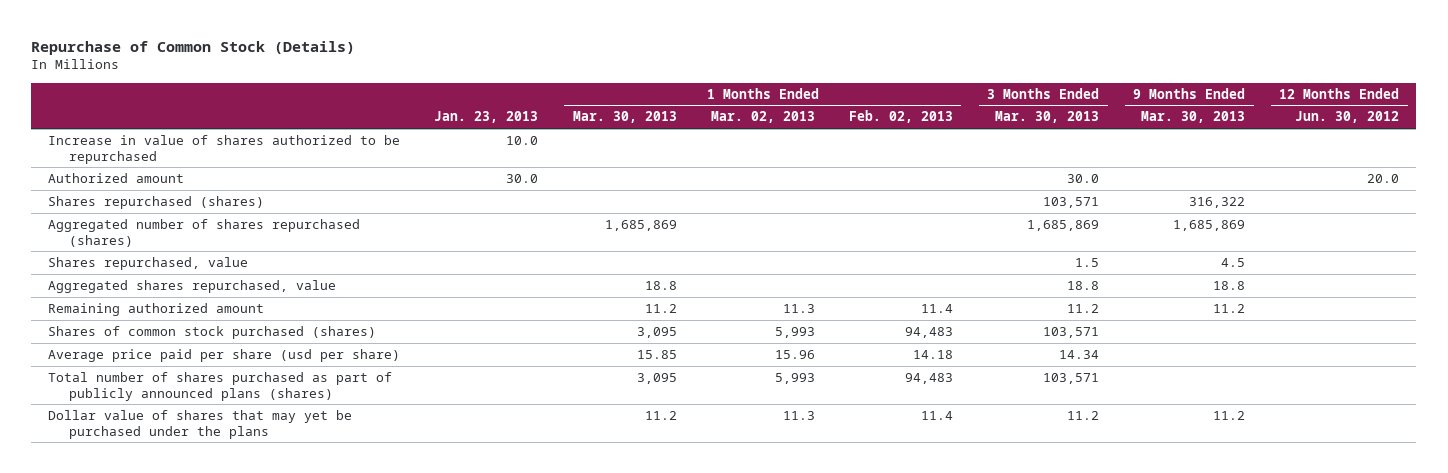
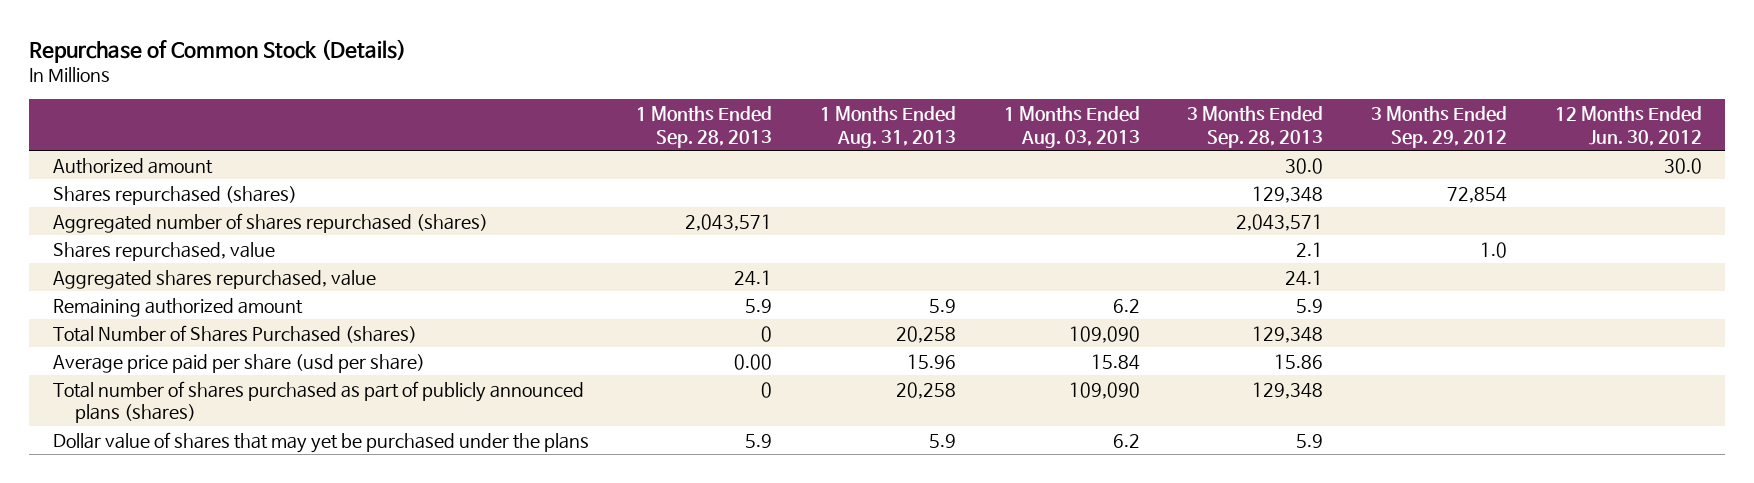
- | Jan. 23, 2013 | 1 Months Ended Mar. 30, 2013 | 1 Months Ended Mar. 02, 2013 | 1 Months Ended Feb. 02, 2013 | 3 Months Ended Mar. 30, 2013 | 9 Months Ended Mar. 30, 2013 | 12 Months Ended Jun. 30, 2012
+ | 1 Months Ended Sep. 28, 2013 | 1 Months Ended Aug. 31, 2013 | 1 Months Ended Aug. 03, 2013 | 3 Months Ended Sep. 28, 2013 | 3 Months Ended Sep. 29, 2012 | 12 Months Ended Jun. 30, 2012
- Increase in value of shares authorized to be repurchased | 10.0 | | | | | |
- Authorized amount | 30.0 | | | | 30.0 | | 20.0
+ Authorized amount | | | | 30.0 | | 30.0
- Shares of common stock purchased (shares) | | 3,095 | 5,993 | 94,483 | 103,571 | |
+ Total Number of Shares Purchased (shares) | 0 | 20,258 | 109,090 | 129,348 | |

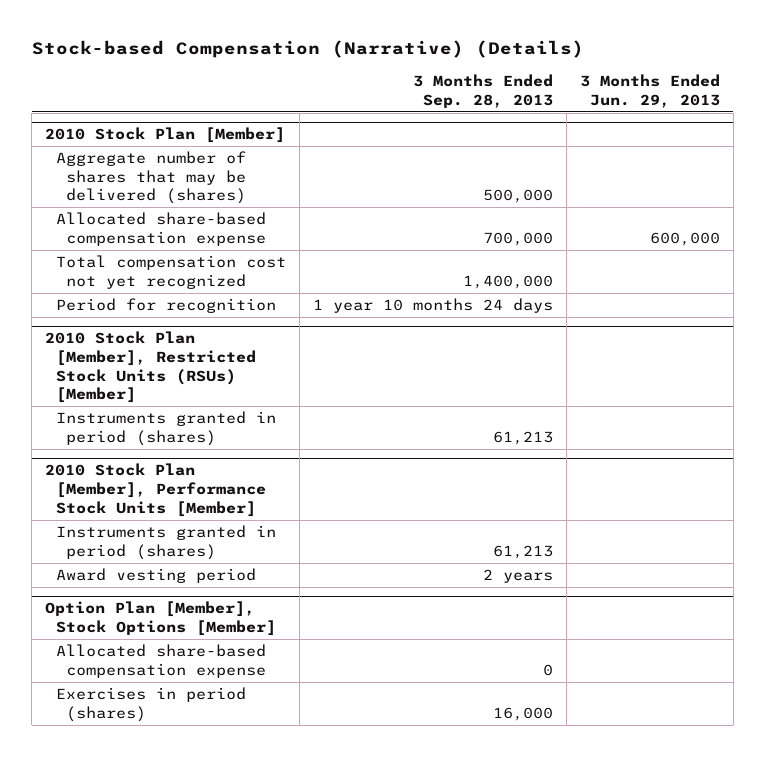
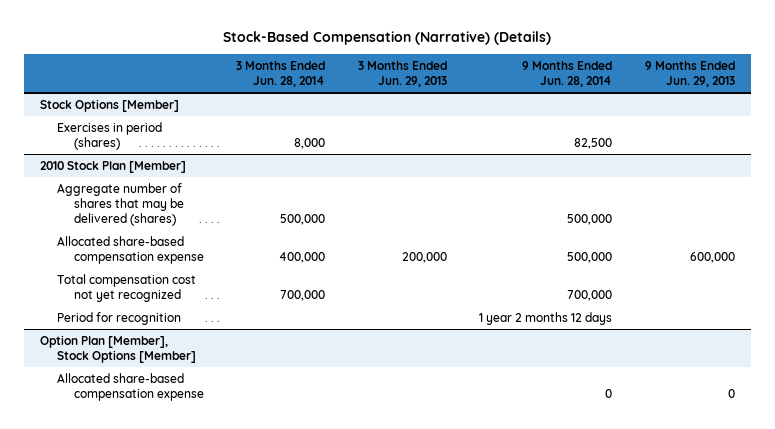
- Stock-based Compensation (Narrative) (Details)
+ Stock-Based Compensation (Narrative) (Details)
- | 3 Months Ended Sep. 28, 2013 | 3 Months Ended Jun. 29, 2013
+ | 3 Months Ended Jun. 28, 2014 | 3 Months Ended Jun. 29, 2013 | 9 Months Ended Jun. 28, 2014 | 9 Months Ended Jun. 29, 2013
+ Stock Options [Member]
+ Exercises in period (shares) | 8,000 | | 82,500 |
@ 2010 Stock Plan [Member]
- Allocated share-based compensation expense | 700,000 | 600,000
+ Allocated share-based compensation expense | 400,000 | 200,000 | 500,000 | 600,000
- 2010 Stock Plan [Member], Restricted Stock Units (RSUs) [Member]
- Instruments granted in period (shares) | 61,213 |
- 2010 Stock Plan [Member], Performance Stock Units [Member]
- Instruments granted in period (shares) | 61,213 |
- Award vesting period | 2 years |
@ Option Plan [Member], Stock Options [Member]
- Exercises in period (shares) | 16,000 |

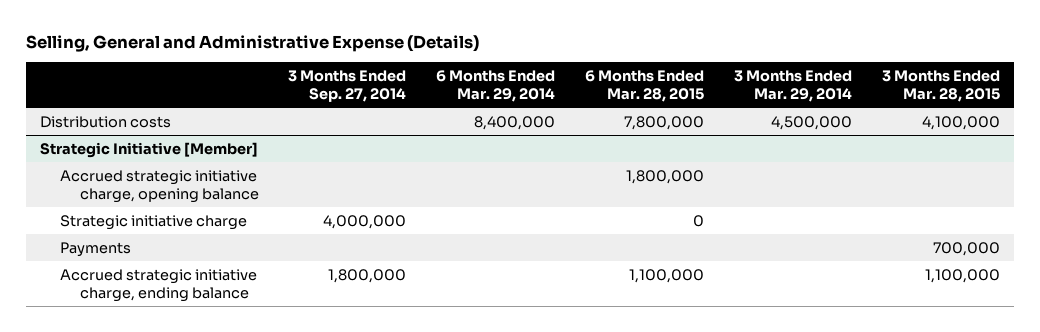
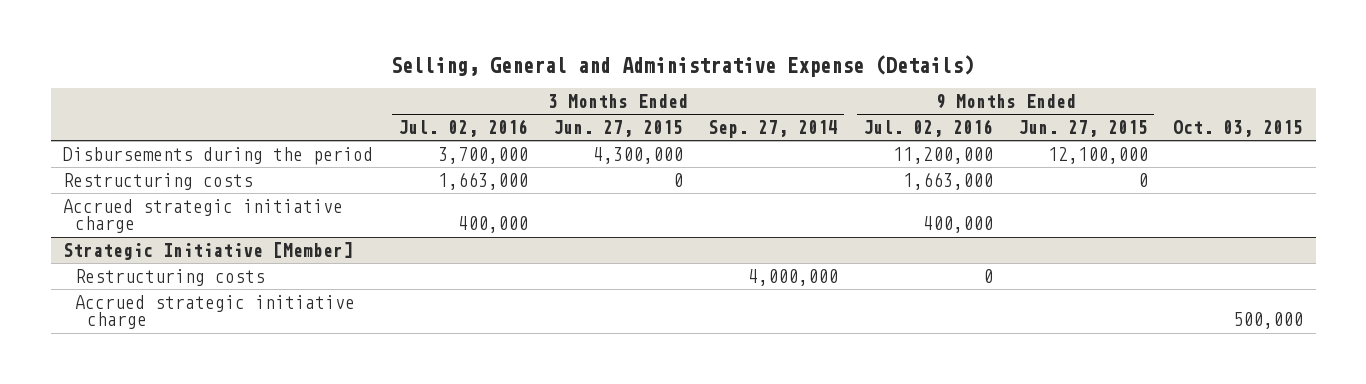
- | 3 Months Ended Sep. 27, 2014 | 6 Months Ended Mar. 29, 2014 | 6 Months Ended Mar. 28, 2015 | 3 Months Ended Mar. 29, 2014 | 3 Months Ended Mar. 28, 2015
+ | 3 Months Ended Jul. 02, 2016 | 3 Months Ended Jun. 27, 2015 | 3 Months Ended Sep. 27, 2014 | 9 Months Ended Jul. 02, 2016 | 9 Months Ended Jun. 27, 2015 | Oct. 03, 2015
- Distribution costs | | 8,400,000 | 7,800,000 | 4,500,000 | 4,100,000
+ Disbursements during the period | 3,700,000 | 4,300,000 | | 11,200,000 | 12,100,000 |
+ Restructuring costs | 1,663,000 | 0 | | 1,663,000 | 0 |
+ Accrued strategic initiative charge | 400,000 | | | 400,000 | |
@ Strategic Initiative [Member]
- Accrued strategic initiative charge, opening balance | | | 1,800,000 | |
- Strategic initiative charge | 4,000,000 | | 0 | |
- Payments | | | | | 700,000
- Accrued strategic initiative charge, ending balance | 1,800,000 | | 1,100,000 | | 1,100,000
+ Restructuring costs | | | 4,000,000 | 0 | |
+ Accrued strategic initiative charge | | | | | | 500,000

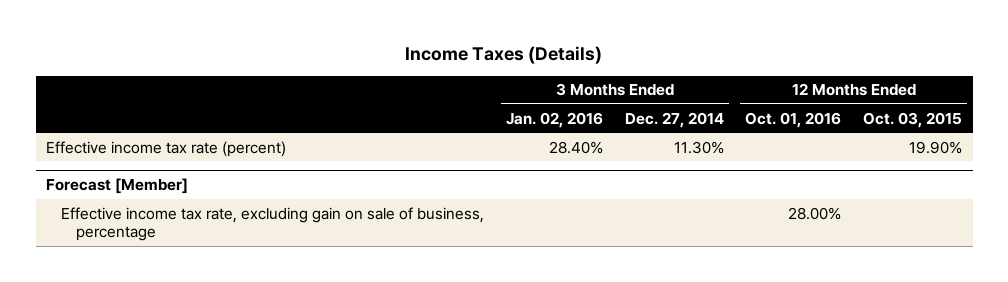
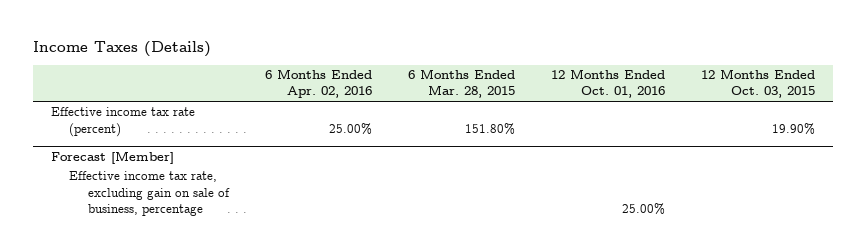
- | 3 Months Ended Jan. 02, 2016 | 3 Months Ended Dec. 27, 2014 | 12 Months Ended Oct. 01, 2016 | 12 Months Ended Oct. 03, 2015
+ | 6 Months Ended Apr. 02, 2016 | 6 Months Ended Mar. 28, 2015 | 12 Months Ended Oct. 01, 2016 | 12 Months Ended Oct. 03, 2015
@ Forecast [Member]
- Effective income tax rate, excluding gain on sale of business, percentage | | | 28.00% |
+ Effective income tax rate, excluding gain on sale of business, percentage | | | 25.00% |

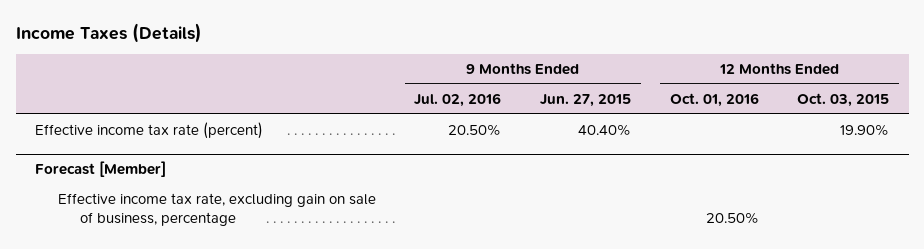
- | 6 Months Ended Apr. 02, 2016 | 6 Months Ended Mar. 28, 2015 | 12 Months Ended Oct. 01, 2016 | 12 Months Ended Oct. 03, 2015
+ | 9 Months Ended Jul. 02, 2016 | 9 Months Ended Jun. 27, 2015 | 12 Months Ended Oct. 01, 2016 | 12 Months Ended Oct. 03, 2015
@ Forecast [Member]
- Effective income tax rate, excluding gain on sale of business, percentage | | | 25.00% |
+ Effective income tax rate, excluding gain on sale of business, percentage | | | 20.50% |

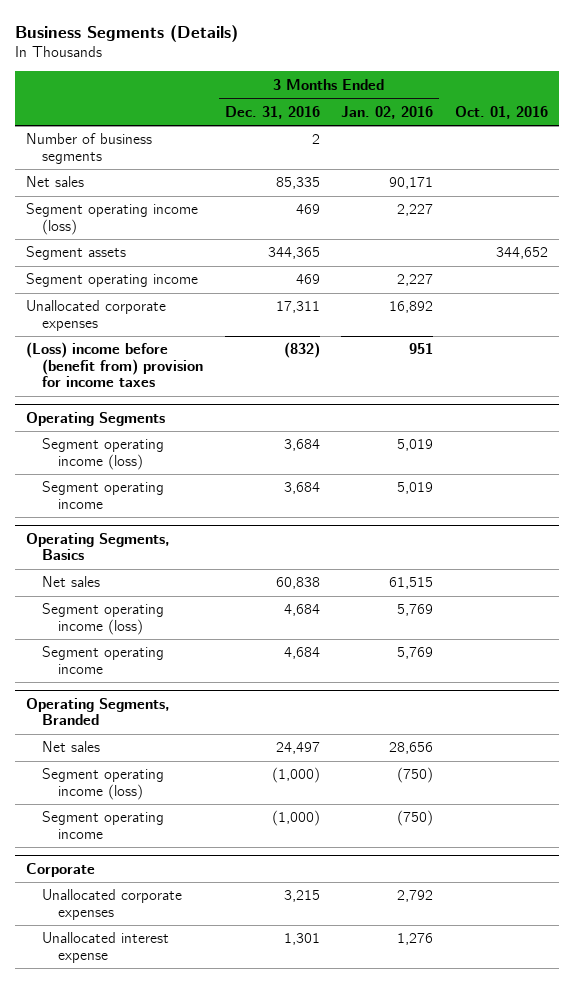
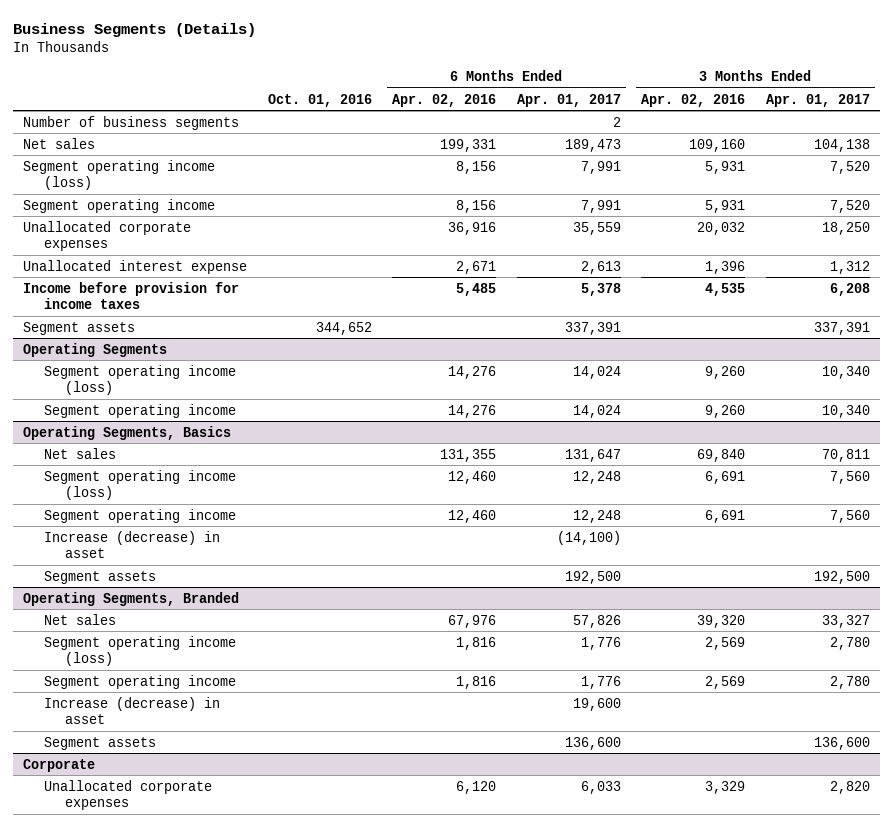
- | 3 Months Ended Dec. 31, 2016 | 3 Months Ended Jan. 02, 2016 | Oct. 01, 2016
+ | Oct. 01, 2016 | 6 Months Ended Apr. 02, 2016 | 6 Months Ended Apr. 01, 2017 | 3 Months Ended Apr. 02, 2016 | 3 Months Ended Apr. 01, 2017
- (Loss) income before (benefit from) provision for income taxes | (832) | 951 |
+ Unallocated interest expense | | 2,671 | 2,613 | 1,396 | 1,312
+ Income before provision for income taxes | | 5,485 | 5,378 | 4,535 | 6,208
moved down: Segment assets | 344,652 | | 337,391 | | 337,391
@ Operating Segments, Basics
+ Increase (decrease) in asset | | | (14,100) | |
+ Segment assets | | | 192,500 | | 192,500
@ Operating Segments, Branded
+ Increase (decrease) in asset | | | 19,600 | |
+ Segment assets | | | 136,600 | | 136,600
@ Corporate
- Unallocated interest expense | 1,301 | 1,276 |

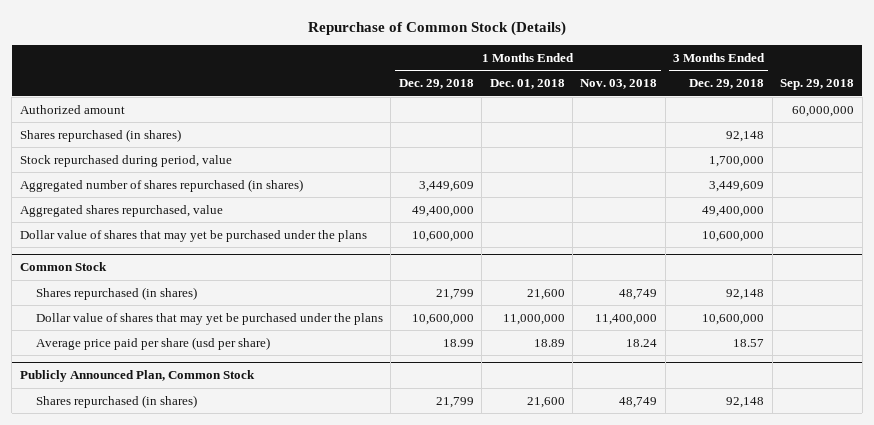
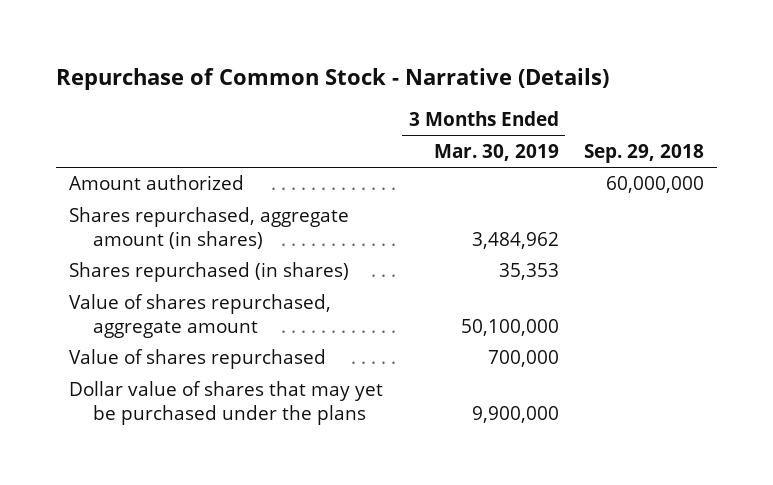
- Repurchase of Common Stock (Details)
+ Repurchase of Common Stock - Narrative (Details)
- | 1 Months Ended Dec. 29, 2018 | 1 Months Ended Dec. 01, 2018 | 1 Months Ended Nov. 03, 2018 | 3 Months Ended Dec. 29, 2018 | Sep. 29, 2018
+ | 3 Months Ended Mar. 30, 2019 | Sep. 29, 2018
- Authorized amount | | | | | 60,000,000
+ Amount authorized | | 60,000,000
+ Shares repurchased, aggregate amount (in shares) | 3,484,962 |
- Stock repurchased during period, value | | | | 1,700,000 |
- Aggregated number of shares repurchased (in shares) | 3,449,609 | | | 3,449,609 |
- Aggregated shares repurchased, value | 49,400,000 | | | 49,400,000 |
+ Value of shares repurchased, aggregate amount | 50,100,000 |
+ Value of shares repurchased | 700,000 |
- Common Stock
- Shares repurchased (in shares) | 21,799 | 21,600 | 48,749 | 92,148 |
- Dollar value of shares that may yet be purchased under the plans | 10,600,000 | 11,000,000 | 11,400,000 | 10,600,000 |
- Average price paid per share (usd per share) | 18.99 | 18.89 | 18.24 | 18.57 |
- Publicly Announced Plan, Common Stock
- Shares repurchased (in shares) | 21,799 | 21,600 | 48,749 | 92,148 |

